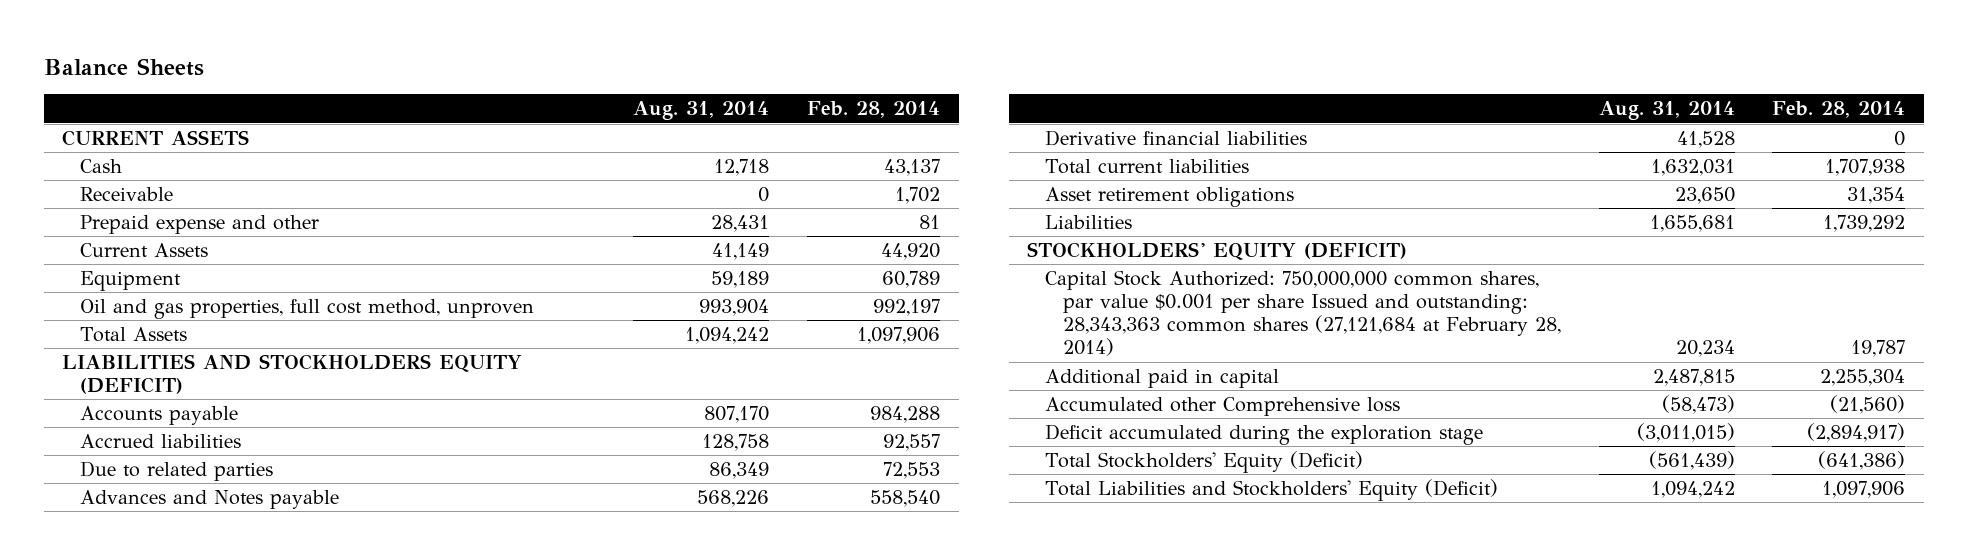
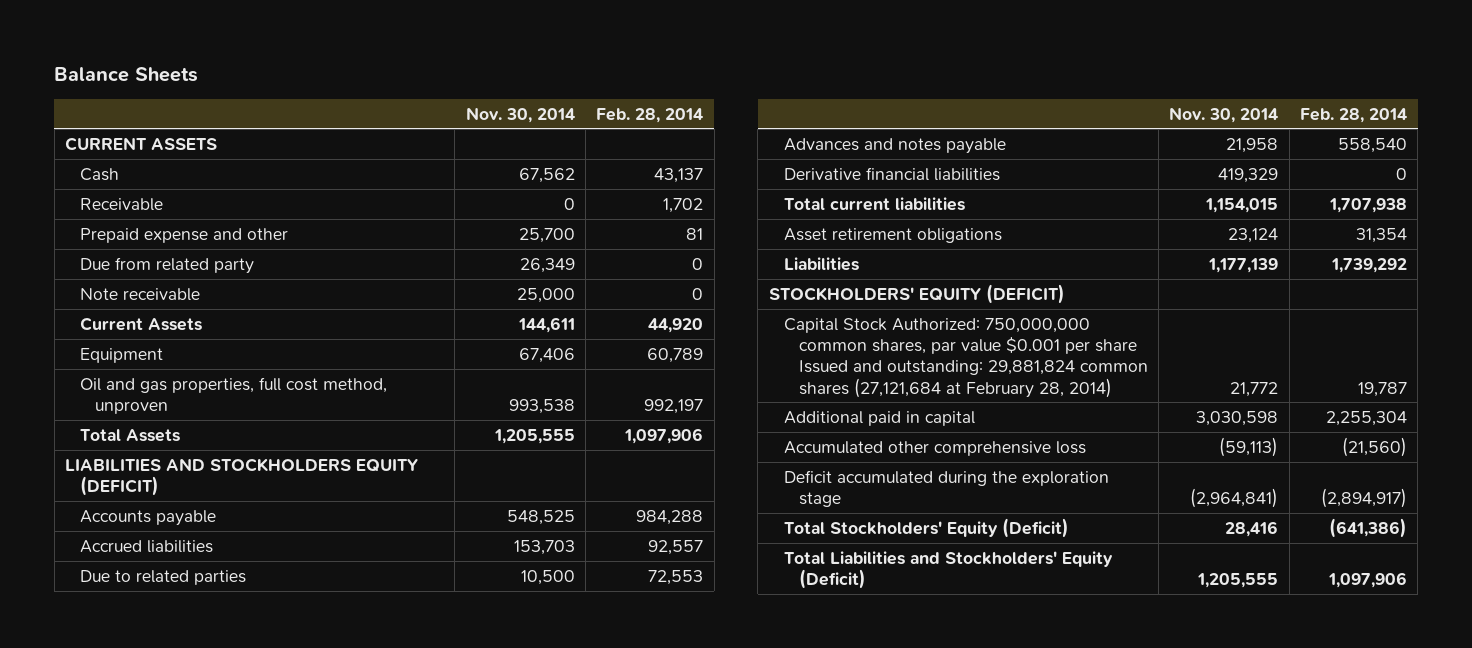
- | Aug. 31, 2014 | Feb. 28, 2014
+ | Nov. 30, 2014 | Feb. 28, 2014
+ Due from related party | 26,349 | 0
+ Note receivable | 25,000 | 0
- Advances and Notes payable | 568,226 | 558,540
+ Advances and notes payable | 21,958 | 558,540
- Capital Stock Authorized: 750,000,000 common shares, par value $0.001 per share Issued and outstanding: 28,343,363 common shares (27,121,684 at February 28, 2014) | 20,234 | 19,787
+ Capital Stock Authorized: 750,000,000 common shares, par value $0.001 per share Issued and outstanding: 29,881,824 common shares (27,121,684 at February 28, 2014) | 21,772 | 19,787
- Accumulated other Comprehensive loss | (58,473) | (21,560)
+ Accumulated other comprehensive loss | (59,113) | (21,560)

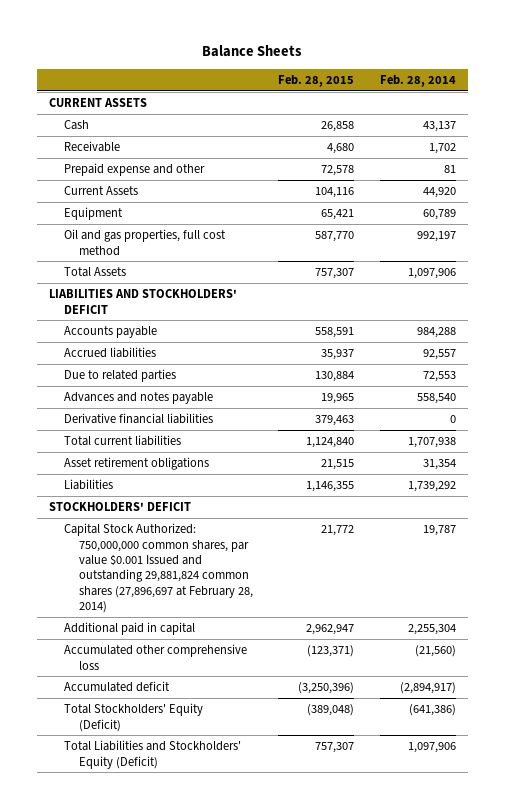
- | Nov. 30, 2014 | Feb. 28, 2014
+ | Feb. 28, 2015 | Feb. 28, 2014
- Due from related party | 26,349 | 0
- Note receivable | 25,000 | 0
- Oil and gas properties, full cost method, unproven | 993,538 | 992,197
+ Oil and gas properties, full cost method | 587,770 | 992,197
- LIABILITIES AND STOCKHOLDERS EQUITY (DEFICIT)
+ LIABILITIES AND STOCKHOLDERS' DEFICIT
- STOCKHOLDERS' EQUITY (DEFICIT)
- Capital Stock Authorized: 750,000,000 common shares, par value $0.001 per share Issued and outstanding: 29,881,824 common shares (27,121,684 at February 28, 2014) | 21,772 | 19,787
+ STOCKHOLDERS' DEFICIT
+ Capital Stock Authorized: 750,000,000 common shares, par value $0.001 Issued and outstanding 29,881,824 common shares (27,896,697 at February 28, 2014) | 21,772 | 19,787
- Deficit accumulated during the exploration stage | (2,964,841) | (2,894,917)
+ Accumulated deficit | (3,250,396) | (2,894,917)

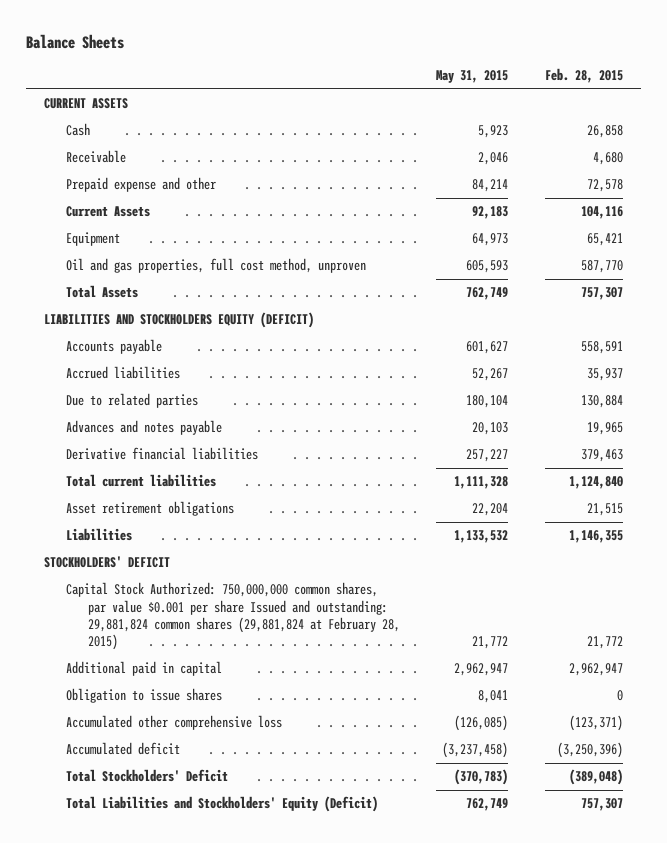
- | Feb. 28, 2015 | Feb. 28, 2014
+ | May 31, 2015 | Feb. 28, 2015
- Oil and gas properties, full cost method | 587,770 | 992,197
+ Oil and gas properties, full cost method, unproven | 605,593 | 587,770
- LIABILITIES AND STOCKHOLDERS' DEFICIT
+ LIABILITIES AND STOCKHOLDERS EQUITY (DEFICIT)
- Capital Stock Authorized: 750,000,000 common shares, par value $0.001 Issued and outstanding 29,881,824 common shares (27,896,697 at February 28, 2014) | 21,772 | 19,787
+ Capital Stock Authorized: 750,000,000 common shares, par value $0.001 per share Issued and outstanding: 29,881,824 common shares (29,881,824 at February 28, 2015) | 21,772 | 21,772
+ Obligation to issue shares | 8,041 | 0
- Total Stockholders' Equity (Deficit) | (389,048) | (641,386)
+ Total Stockholders' Deficit | (370,783) | (389,048)

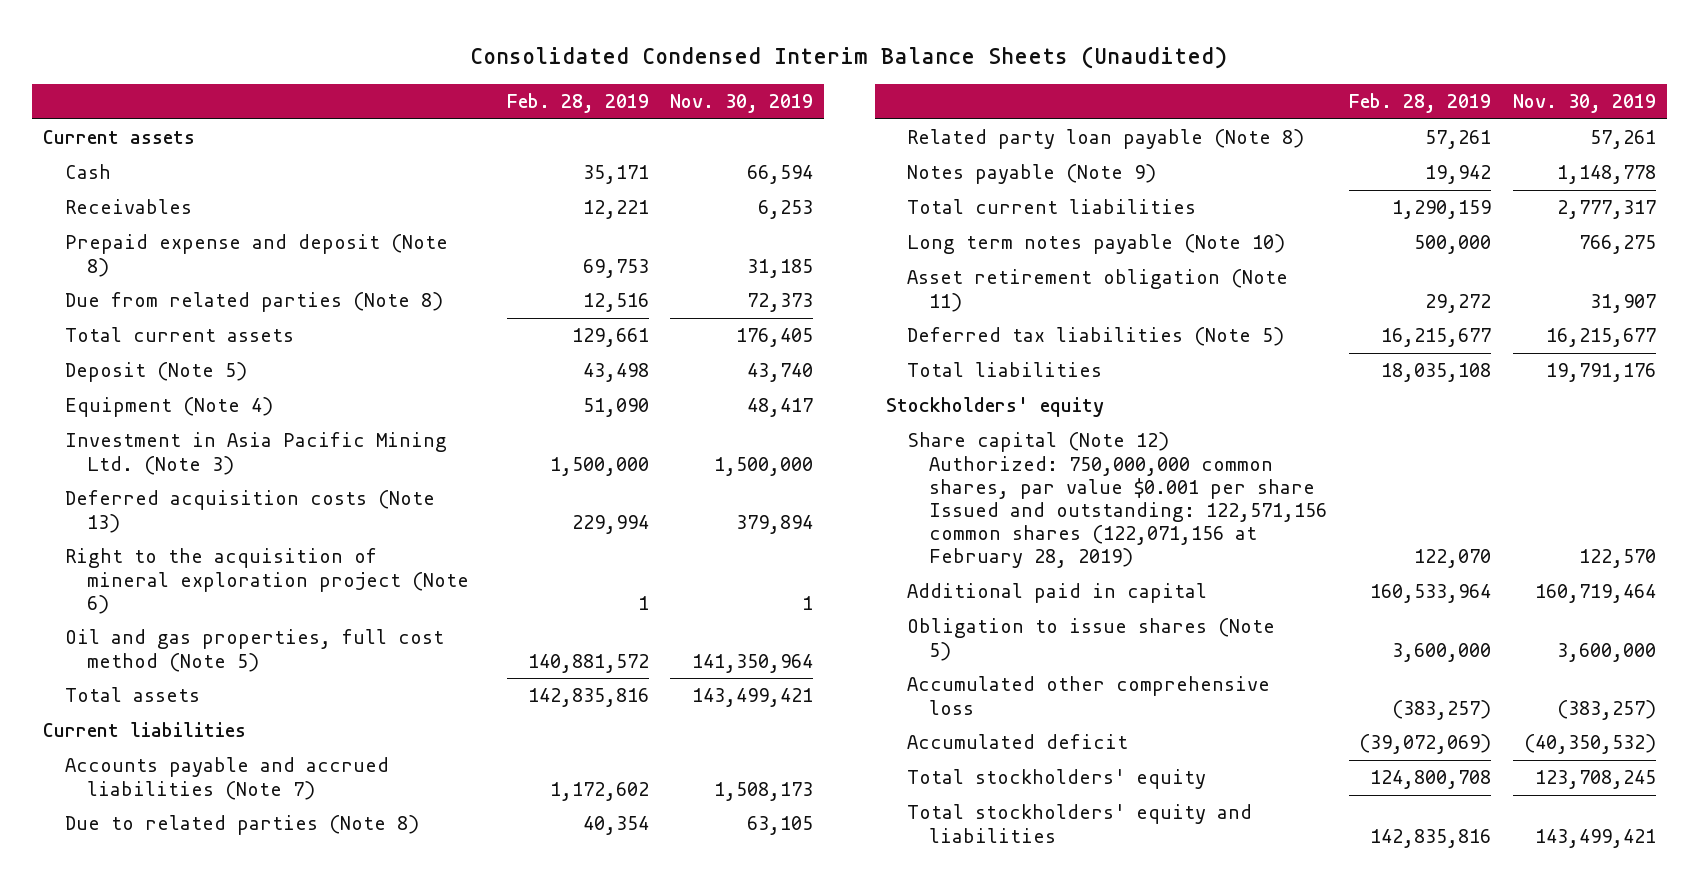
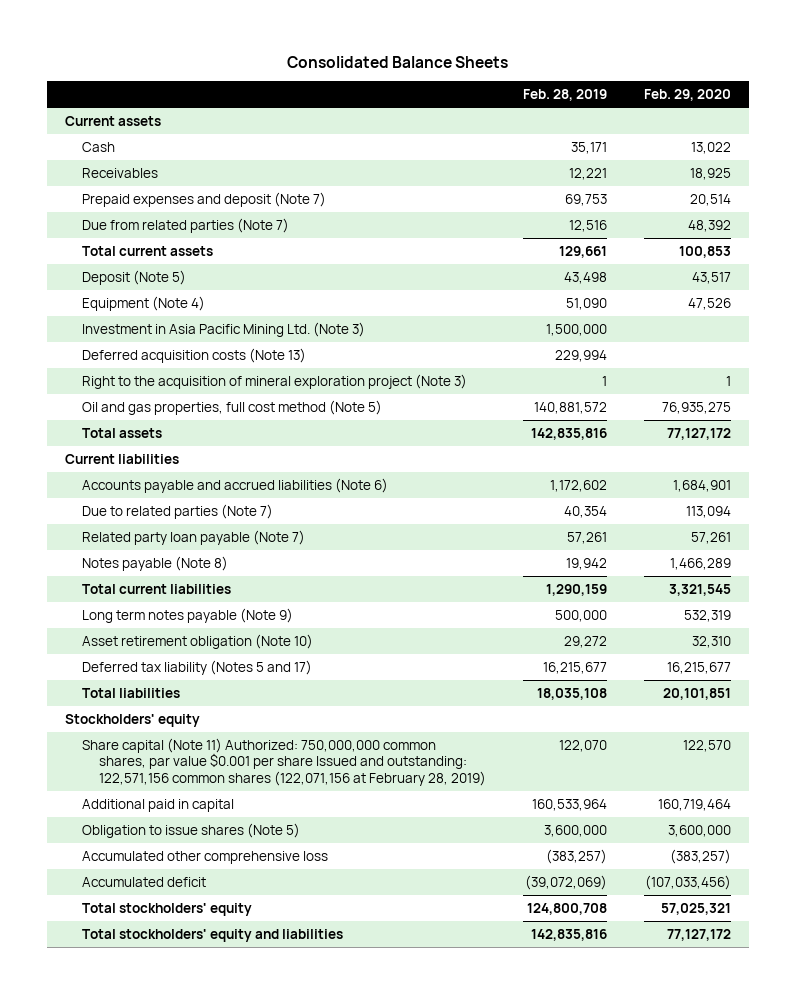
- Consolidated Condensed Interim Balance Sheets (Unaudited)
+ Consolidated Balance Sheets
- | Feb. 28, 2019 | Nov. 30, 2019
+ | Feb. 28, 2019 | Feb. 29, 2020
- Prepaid expense and deposit (Note 8) | 69,753 | 31,185
- Due from related parties (Note 8) | 12,516 | 72,373
+ Prepaid expenses and deposit (Note 7) | 69,753 | 20,514
+ Due from related parties (Note 7) | 12,516 | 48,392
- Right to the acquisition of mineral exploration project (Note 6) | 1 | 1
+ Right to the acquisition of mineral exploration project (Note 3) | 1 | 1
- Accounts payable and accrued liabilities (Note 7) | 1,172,602 | 1,508,173
- Due to related parties (Note 8) | 40,354 | 63,105
- Related party loan payable (Note 8) | 57,261 | 57,261
- Notes payable (Note 9) | 19,942 | 1,148,778
+ Accounts payable and accrued liabilities (Note 6) | 1,172,602 | 1,684,901
+ Due to related parties (Note 7) | 40,354 | 113,094
+ Related party loan payable (Note 7) | 57,261 | 57,261
+ Notes payable (Note 8) | 19,942 | 1,466,289
- Long term notes payable (Note 10) | 500,000 | 766,275
- Asset retirement obligation (Note 11) | 29,272 | 31,907
- Deferred tax liabilities (Note 5) | 16,215,677 | 16,215,677
+ Long term notes payable (Note 9) | 500,000 | 532,319
+ Asset retirement obligation (Note 10) | 29,272 | 32,310
+ Deferred tax liability (Notes 5 and 17) | 16,215,677 | 16,215,677
- Share capital (Note 12) Authorized: 750,000,000 common shares, par value $0.001 per share Issued and outstanding: 122,571,156 common shares (122,071,156 at February 28, 2019) | 122,070 | 122,570
+ Share capital (Note 11) Authorized: 750,000,000 common shares, par value $0.001 per share Issued and outstanding: 122,571,156 common shares (122,071,156 at February 28, 2019) | 122,070 | 122,570

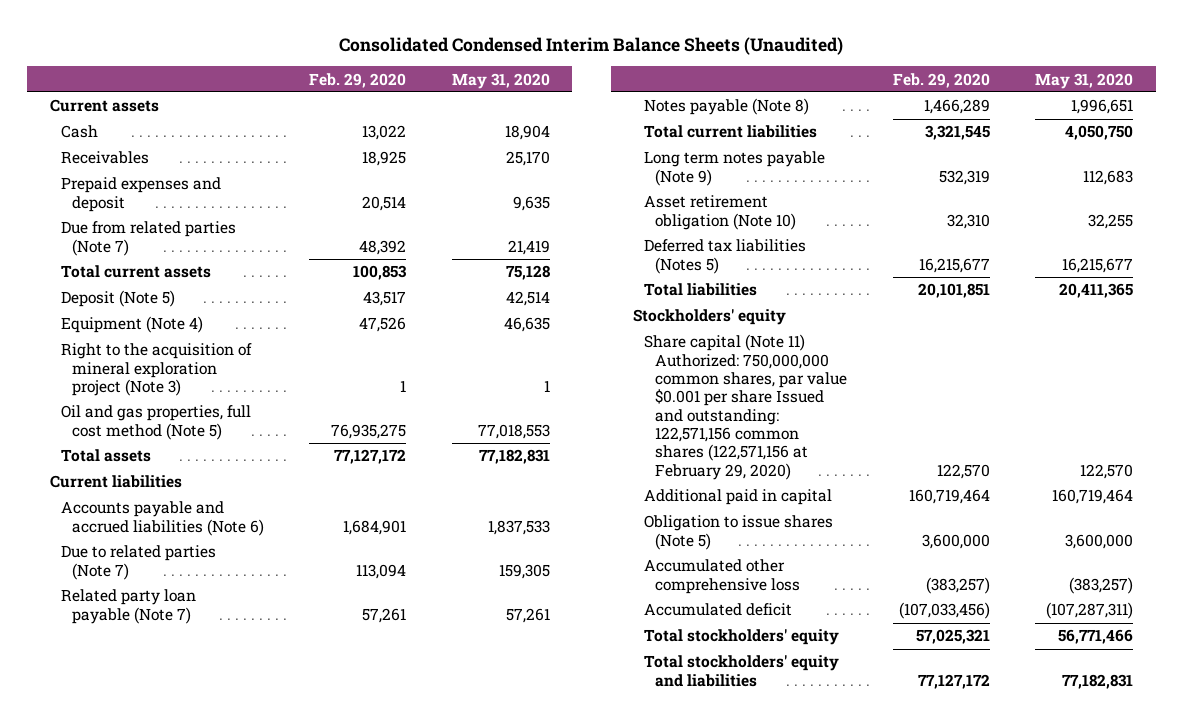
- Consolidated Balance Sheets
+ Consolidated Condensed Interim Balance Sheets (Unaudited)
- | Feb. 28, 2019 | Feb. 29, 2020
+ | Feb. 29, 2020 | May 31, 2020
- Prepaid expenses and deposit (Note 7) | 69,753 | 20,514
+ Prepaid expenses and deposit | 20,514 | 9,635
- Investment in Asia Pacific Mining Ltd. (Note 3) | 1,500,000 |
- Deferred acquisition costs (Note 13) | 229,994 |
- Deferred tax liability (Notes 5 and 17) | 16,215,677 | 16,215,677
+ Deferred tax liabilities (Notes 5) | 16,215,677 | 16,215,677
- Share capital (Note 11) Authorized: 750,000,000 common shares, par value $0.001 per share Issued and outstanding: 122,571,156 common shares (122,071,156 at February 28, 2019) | 122,070 | 122,570
+ Share capital (Note 11) Authorized: 750,000,000 common shares, par value $0.001 per share Issued and outstanding: 122,571,156 common shares (122,571,156 at February 29, 2020) | 122,570 | 122,570

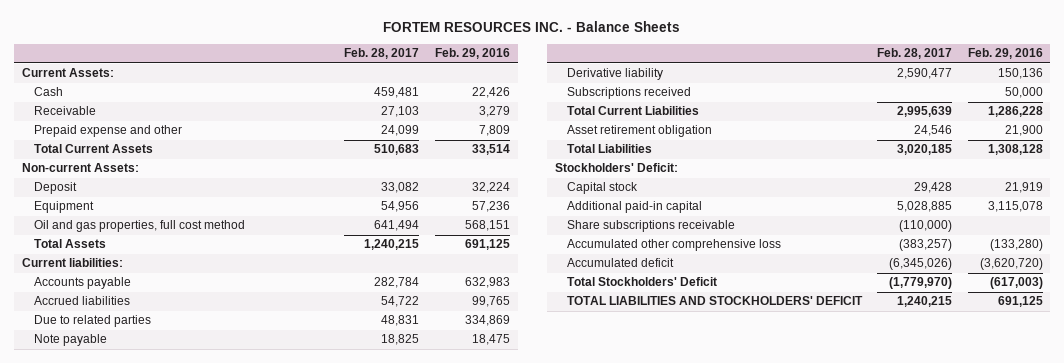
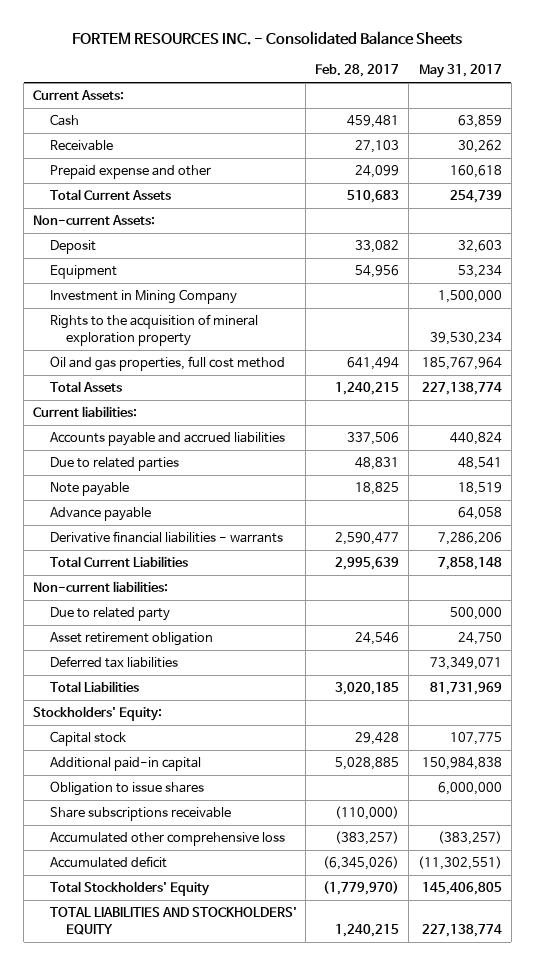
- FORTEM RESOURCES INC. - Balance Sheets
+ FORTEM RESOURCES INC. - Consolidated Balance Sheets
- | Feb. 28, 2017 | Feb. 29, 2016
+ | Feb. 28, 2017 | May 31, 2017
+ Investment in Mining Company | | 1,500,000
+ Rights to the acquisition of mineral exploration property | | 39,530,234
- Accounts payable | 282,784 | 632,983
- Accrued liabilities | 54,722 | 99,765
+ Accounts payable and accrued liabilities | 337,506 | 440,824
- Derivative liability | 2,590,477 | 150,136
- Subscriptions received | | 50,000
+ Advance payable | | 64,058
+ Derivative financial liabilities - warrants | 2,590,477 | 7,286,206
+ Non-current liabilities:
+ Due to related party | | 500,000
+ Deferred tax liabilities | | 73,349,071
- Stockholders' Deficit:
+ Stockholders' Equity:
+ Obligation to issue shares | | 6,000,000
- Total Stockholders' Deficit | (1,779,970) | (617,003)
- TOTAL LIABILITIES AND STOCKHOLDERS' DEFICIT | 1,240,215 | 691,125
+ Total Stockholders' Equity | (1,779,970) | 145,406,805
+ TOTAL LIABILITIES AND STOCKHOLDERS' EQUITY | 1,240,215 | 227,138,774

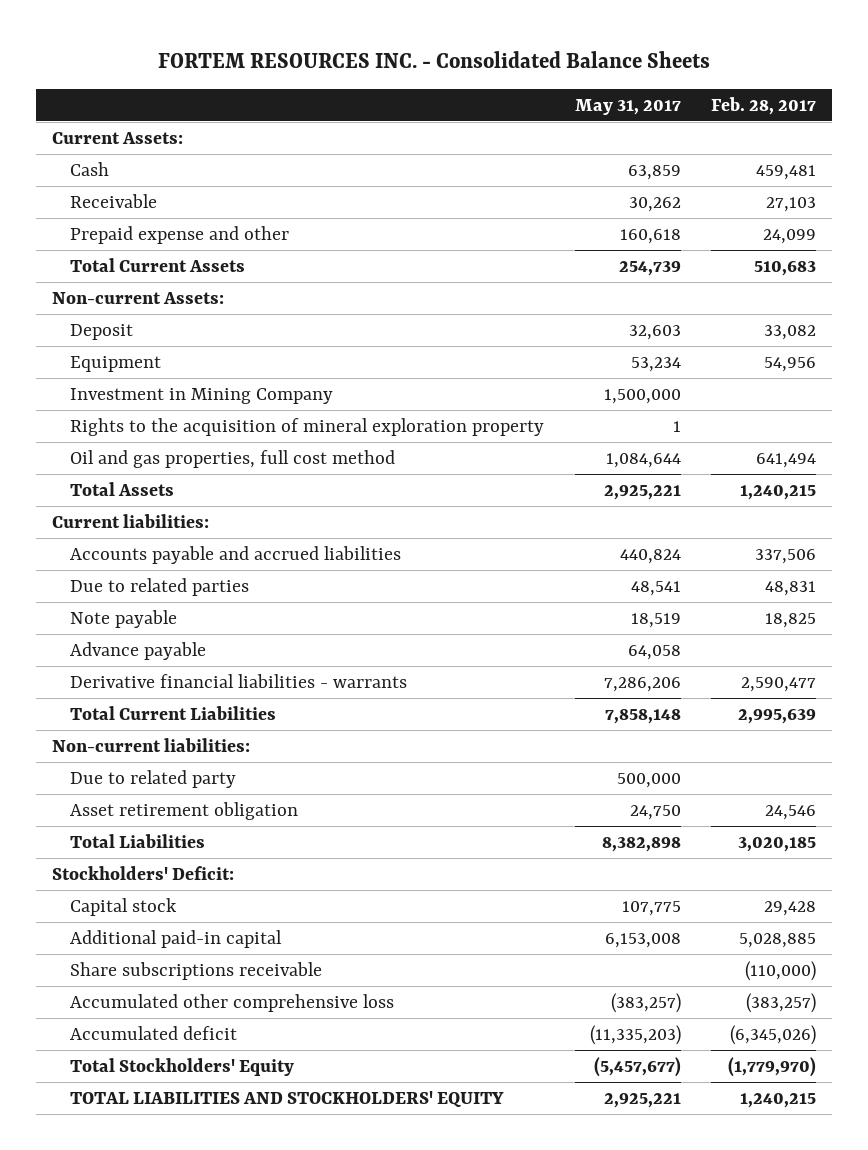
- | Feb. 28, 2017 | May 31, 2017
+ | May 31, 2017 | Feb. 28, 2017
- Rights to the acquisition of mineral exploration property | | 39,530,234
- Oil and gas properties, full cost method | 641,494 | 185,767,964
- Total Assets | 1,240,215 | 227,138,774
+ Rights to the acquisition of mineral exploration property | 1 |
+ Oil and gas properties, full cost method | 1,084,644 | 641,494
+ Total Assets | 2,925,221 | 1,240,215
- Deferred tax liabilities | | 73,349,071
- Total Liabilities | 3,020,185 | 81,731,969
- Stockholders' Equity:
+ Total Liabilities | 8,382,898 | 3,020,185
+ Stockholders' Deficit:
- Additional paid-in capital | 5,028,885 | 150,984,838
- Obligation to issue shares | | 6,000,000
+ Additional paid-in capital | 6,153,008 | 5,028,885
- Accumulated deficit | (6,345,026) | (11,302,551)
- Total Stockholders' Equity | (1,779,970) | 145,406,805
- TOTAL LIABILITIES AND STOCKHOLDERS' EQUITY | 1,240,215 | 227,138,774
+ Accumulated deficit | (11,335,203) | (6,345,026)
+ Total Stockholders' Equity | (5,457,677) | (1,779,970)
+ TOTAL LIABILITIES AND STOCKHOLDERS' EQUITY | 2,925,221 | 1,240,215

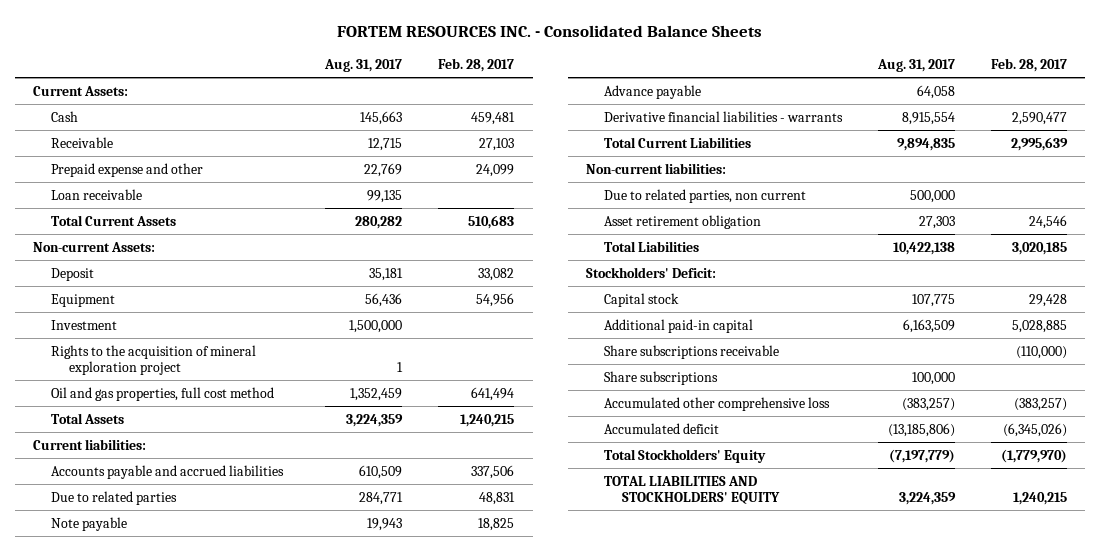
- | May 31, 2017 | Feb. 28, 2017
+ | Aug. 31, 2017 | Feb. 28, 2017
+ Loan receivable | 99,135 |
- Investment in Mining Company | 1,500,000 |
- Rights to the acquisition of mineral exploration property | 1 |
+ Investment | 1,500,000 |
+ Rights to the acquisition of mineral exploration project | 1 |
- Due to related party | 500,000 |
+ Due to related parties, non current | 500,000 |
+ Share subscriptions | 100,000 |

